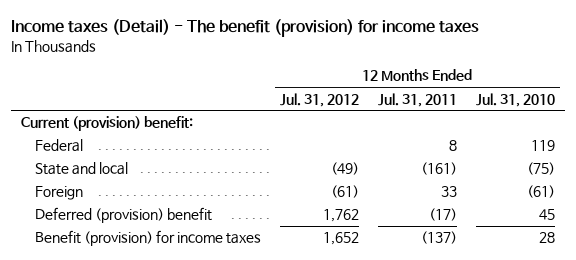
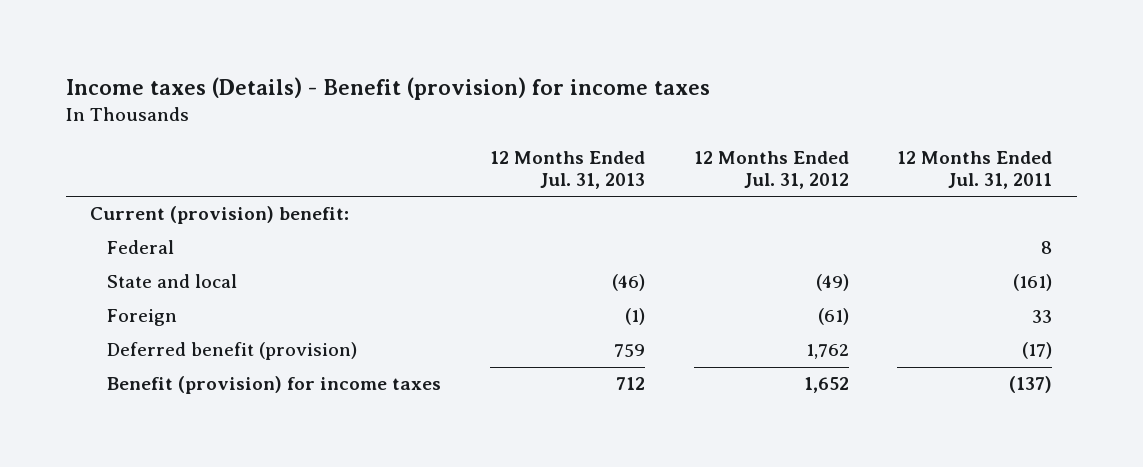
- Income taxes (Detail) - The benefit (provision) for income taxes
+ Income taxes (Details) - Benefit (provision) for income taxes
- | 12 Months Ended Jul. 31, 2012 | 12 Months Ended Jul. 31, 2011 | 12 Months Ended Jul. 31, 2010
+ | 12 Months Ended Jul. 31, 2013 | 12 Months Ended Jul. 31, 2012 | 12 Months Ended Jul. 31, 2011
- Deferred (provision) benefit | 1,762 | (17) | 45
+ Deferred benefit (provision) | 759 | 1,762 | (17)

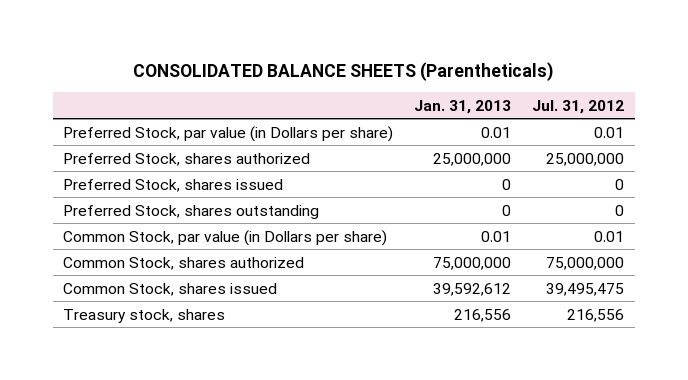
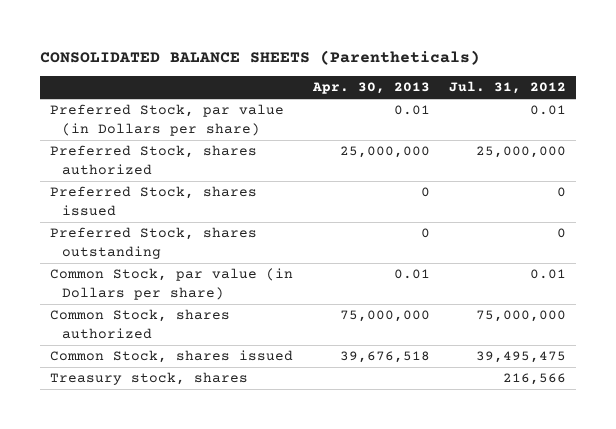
- | Jan. 31, 2013 | Jul. 31, 2012
+ | Apr. 30, 2013 | Jul. 31, 2012
- Treasury stock, shares | 216,556 | 216,556
+ Treasury stock, shares | | 216,566

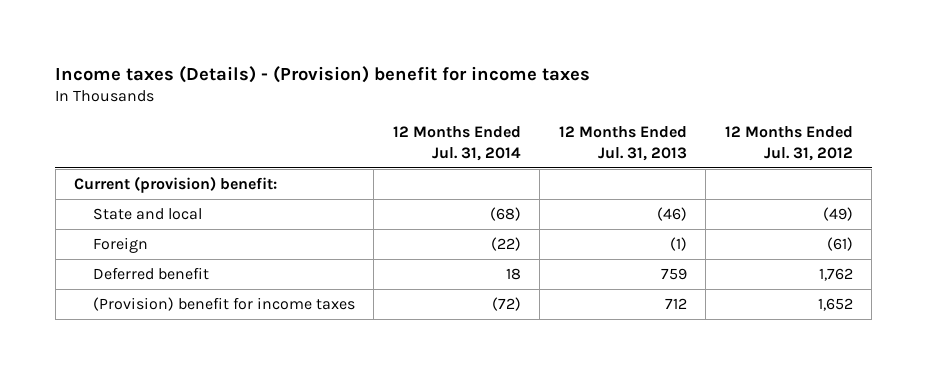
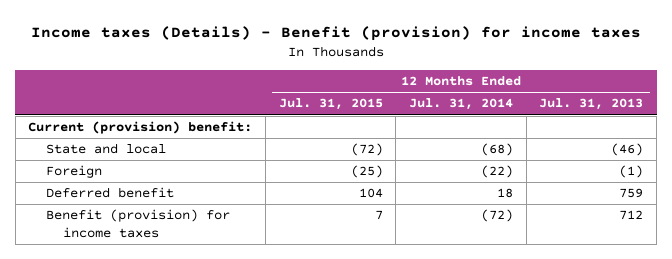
- Income taxes (Details) - (Provision) benefit for income taxes
+ Income taxes (Details) - Benefit (provision) for income taxes
- | 12 Months Ended Jul. 31, 2014 | 12 Months Ended Jul. 31, 2013 | 12 Months Ended Jul. 31, 2012
+ | 12 Months Ended Jul. 31, 2015 | 12 Months Ended Jul. 31, 2014 | 12 Months Ended Jul. 31, 2013
- (Provision) benefit for income taxes | (72) | 712 | 1,652
+ Benefit (provision) for income taxes | 7 | (72) | 712

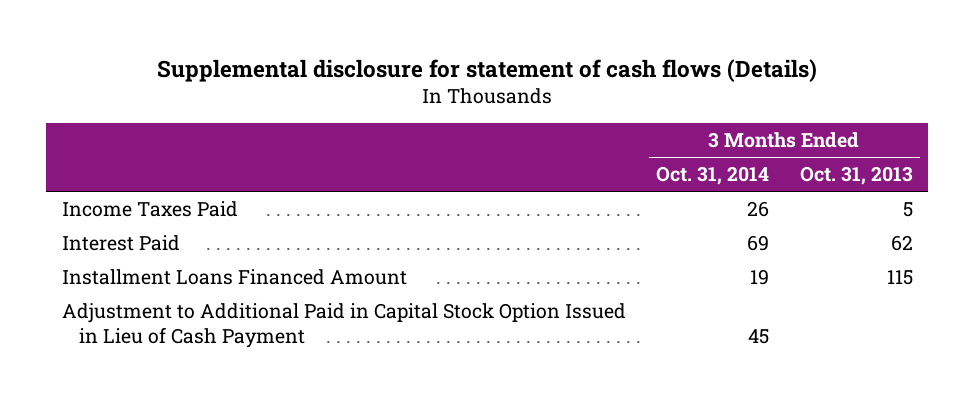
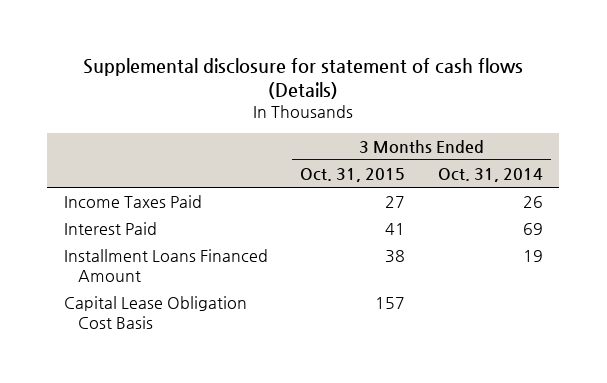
- | 3 Months Ended Oct. 31, 2014 | 3 Months Ended Oct. 31, 2013
+ | 3 Months Ended Oct. 31, 2015 | 3 Months Ended Oct. 31, 2014
- Adjustment to Additional Paid in Capital Stock Option Issued in Lieu of Cash Payment | 45 |
+ Capital Lease Obligation Cost Basis | 157 |

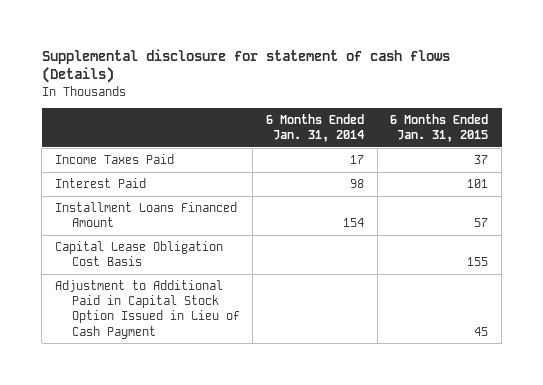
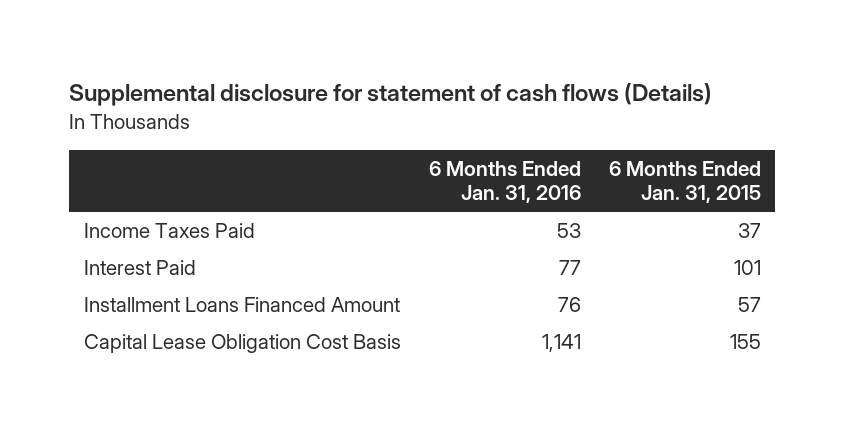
- | 6 Months Ended Jan. 31, 2014 | 6 Months Ended Jan. 31, 2015
+ | 6 Months Ended Jan. 31, 2016 | 6 Months Ended Jan. 31, 2015
- Adjustment to Additional Paid in Capital Stock Option Issued in Lieu of Cash Payment | | 45

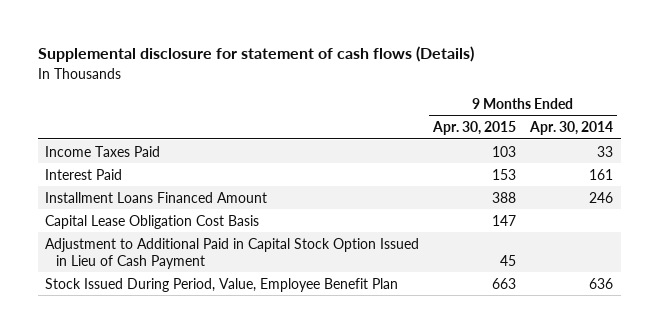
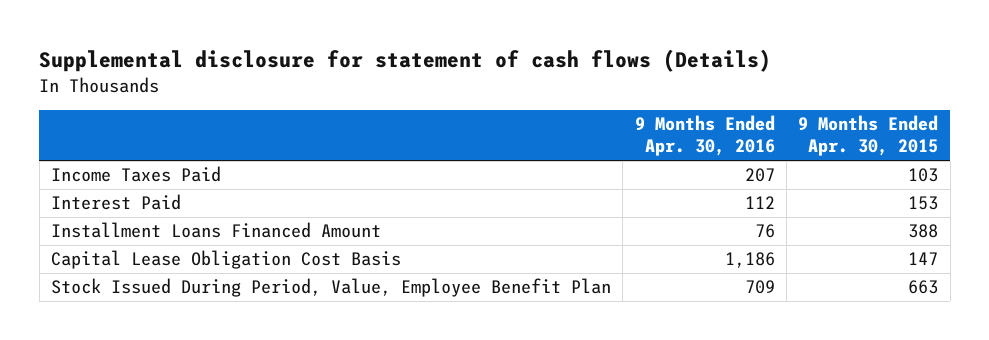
- | 9 Months Ended Apr. 30, 2015 | 9 Months Ended Apr. 30, 2014
+ | 9 Months Ended Apr. 30, 2016 | 9 Months Ended Apr. 30, 2015
- Adjustment to Additional Paid in Capital Stock Option Issued in Lieu of Cash Payment | 45 |

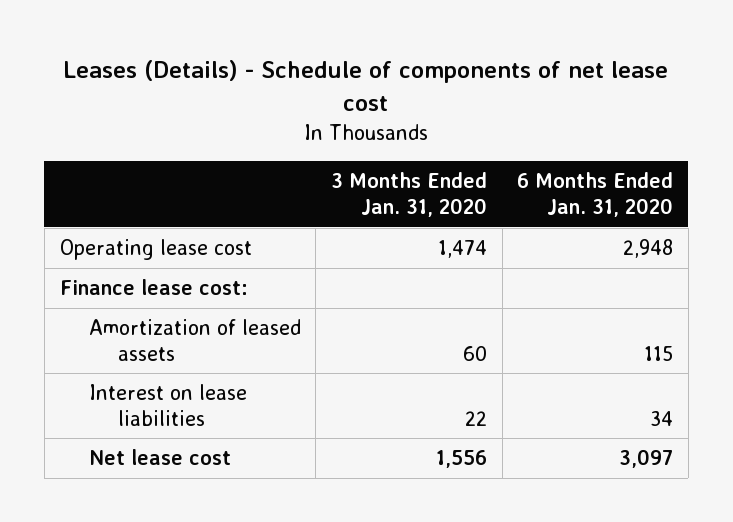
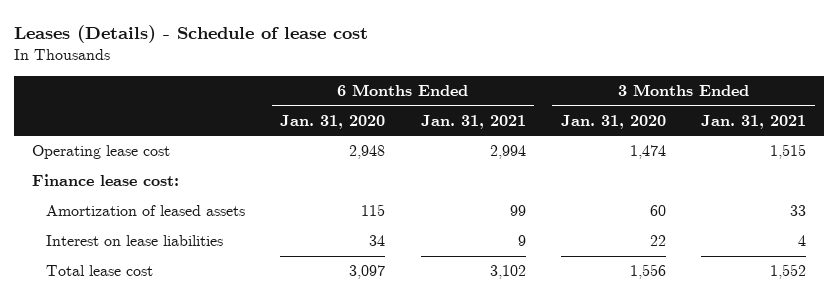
- Leases (Details) - Schedule of components of net lease cost
+ Leases (Details) - Schedule of lease cost
- | 3 Months Ended Jan. 31, 2020 | 6 Months Ended Jan. 31, 2020
+ | 6 Months Ended Jan. 31, 2020 | 6 Months Ended Jan. 31, 2021 | 3 Months Ended Jan. 31, 2020 | 3 Months Ended Jan. 31, 2021
- Net lease cost | 1,556 | 3,097
+ Total lease cost | 3,097 | 3,102 | 1,556 | 1,552

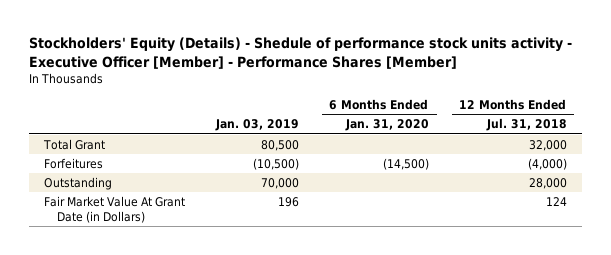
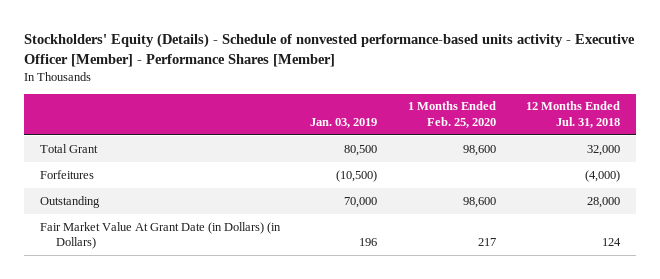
- Stockholders' Equity (Details) - Shedule of performance stock units activity - Executive Officer [Member] - Performance Shares [Member]
+ Stockholders' Equity (Details) - Schedule of nonvested performance-based units activity - Executive Officer [Member] - Performance Shares [Member]
- | Jan. 03, 2019 | 6 Months Ended Jan. 31, 2020 | 12 Months Ended Jul. 31, 2018
+ | Jan. 03, 2019 | 1 Months Ended Feb. 25, 2020 | 12 Months Ended Jul. 31, 2018
- Fair Market Value At Grant Date (in Dollars) | 196 | | 124
+ Fair Market Value At Grant Date (in Dollars) (in Dollars) | 196 | 217 | 124

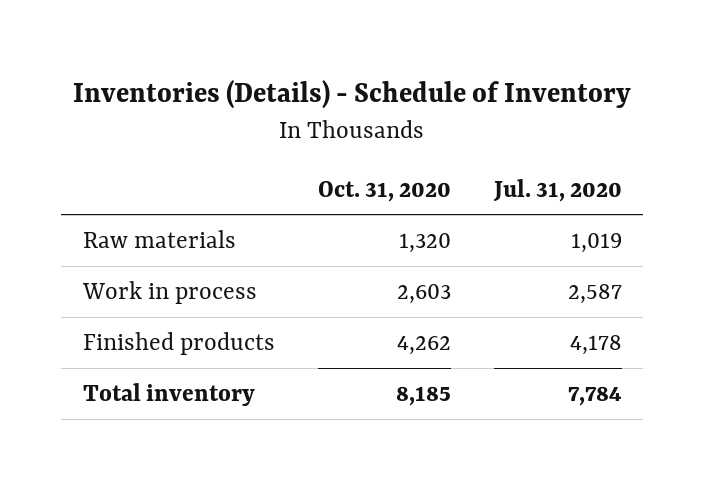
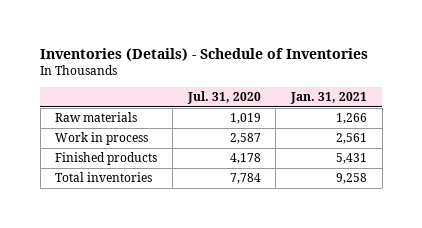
- Inventories (Details) - Schedule of Inventory
+ Inventories (Details) - Schedule of Inventories
- | Oct. 31, 2020 | Jul. 31, 2020
+ | Jul. 31, 2020 | Jan. 31, 2021
- Total inventory | 8,185 | 7,784
+ Total inventories | 7,784 | 9,258

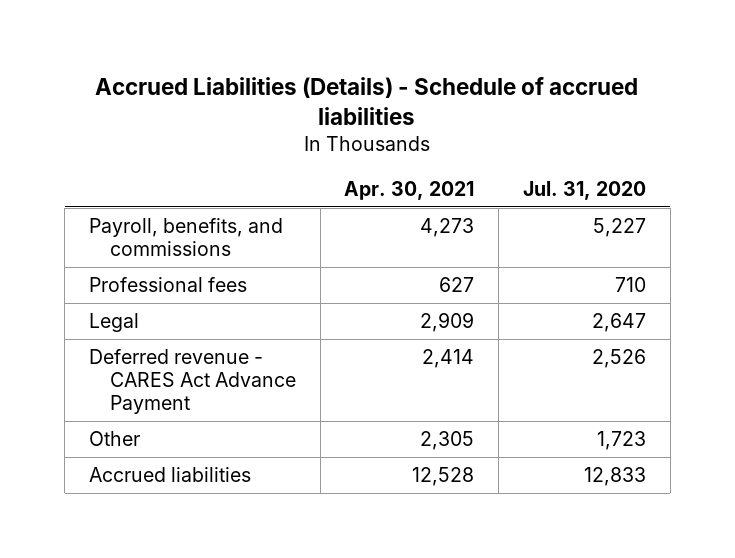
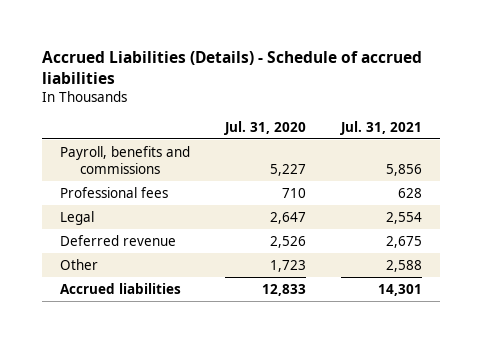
- | Apr. 30, 2021 | Jul. 31, 2020
+ | Jul. 31, 2020 | Jul. 31, 2021
- Payroll, benefits, and commissions | 4,273 | 5,227
+ Payroll, benefits and commissions | 5,227 | 5,856
- Deferred revenue - CARES Act Advance Payment | 2,414 | 2,526
+ Deferred revenue | 2,526 | 2,675

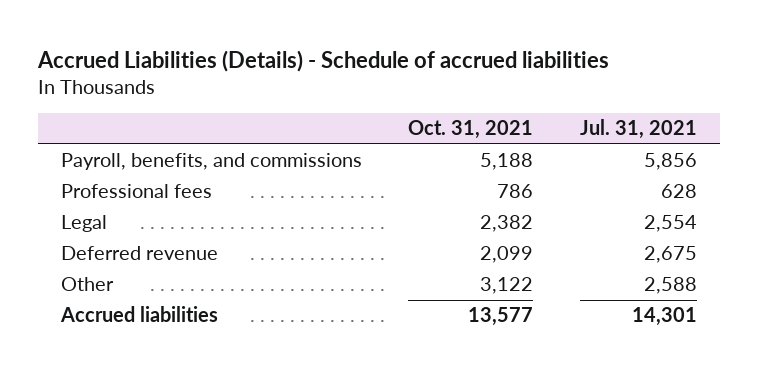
- | Jul. 31, 2020 | Jul. 31, 2021
+ | Oct. 31, 2021 | Jul. 31, 2021
- Payroll, benefits and commissions | 5,227 | 5,856
+ Payroll, benefits, and commissions | 5,188 | 5,856

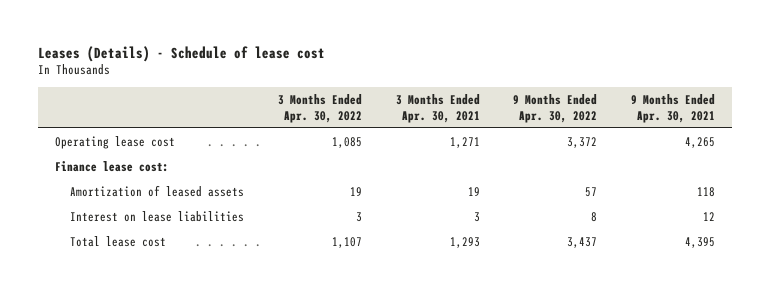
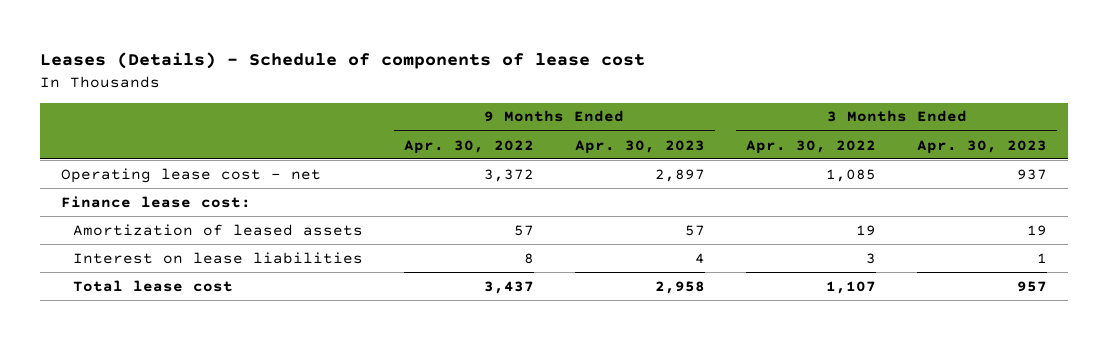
- Leases (Details) - Schedule of lease cost
+ Leases (Details) - Schedule of components of lease cost
- | 3 Months Ended Apr. 30, 2022 | 3 Months Ended Apr. 30, 2021 | 9 Months Ended Apr. 30, 2022 | 9 Months Ended Apr. 30, 2021
+ | 9 Months Ended Apr. 30, 2022 | 9 Months Ended Apr. 30, 2023 | 3 Months Ended Apr. 30, 2022 | 3 Months Ended Apr. 30, 2023
- Operating lease cost | 1,085 | 1,271 | 3,372 | 4,265
+ Operating lease cost - net | 3,372 | 2,897 | 1,085 | 937

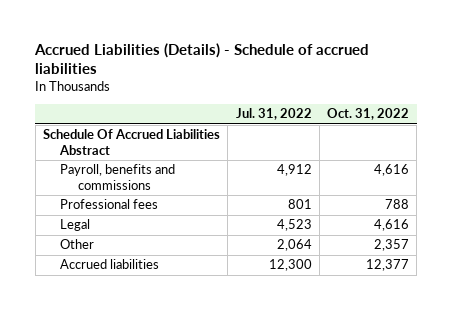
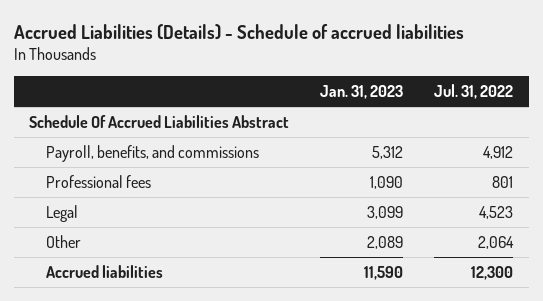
- | Jul. 31, 2022 | Oct. 31, 2022
+ | Jan. 31, 2023 | Jul. 31, 2022
- Payroll, benefits and commissions | 4,912 | 4,616
+ Payroll, benefits, and commissions | 5,312 | 4,912

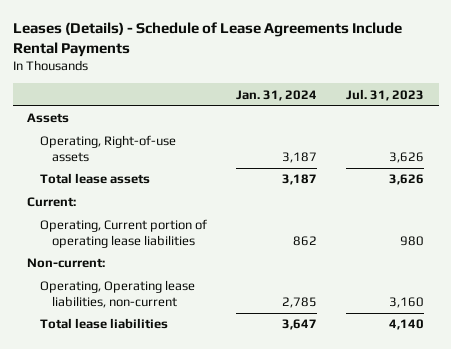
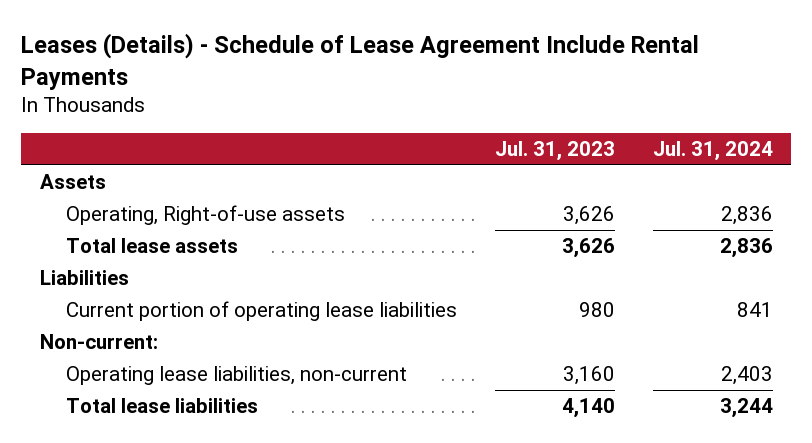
- Leases (Details) - Schedule of Lease Agreements Include Rental Payments
+ Leases (Details) - Schedule of Lease Agreement Include Rental Payments
- | Jan. 31, 2024 | Jul. 31, 2023
+ | Jul. 31, 2023 | Jul. 31, 2024
- Current:
- Operating, Current portion of operating lease liabilities | 862 | 980
+ Liabilities
+ Current portion of operating lease liabilities | 980 | 841
- Operating, Operating lease liabilities, non-current | 2,785 | 3,160
+ Operating lease liabilities, non-current | 3,160 | 2,403

